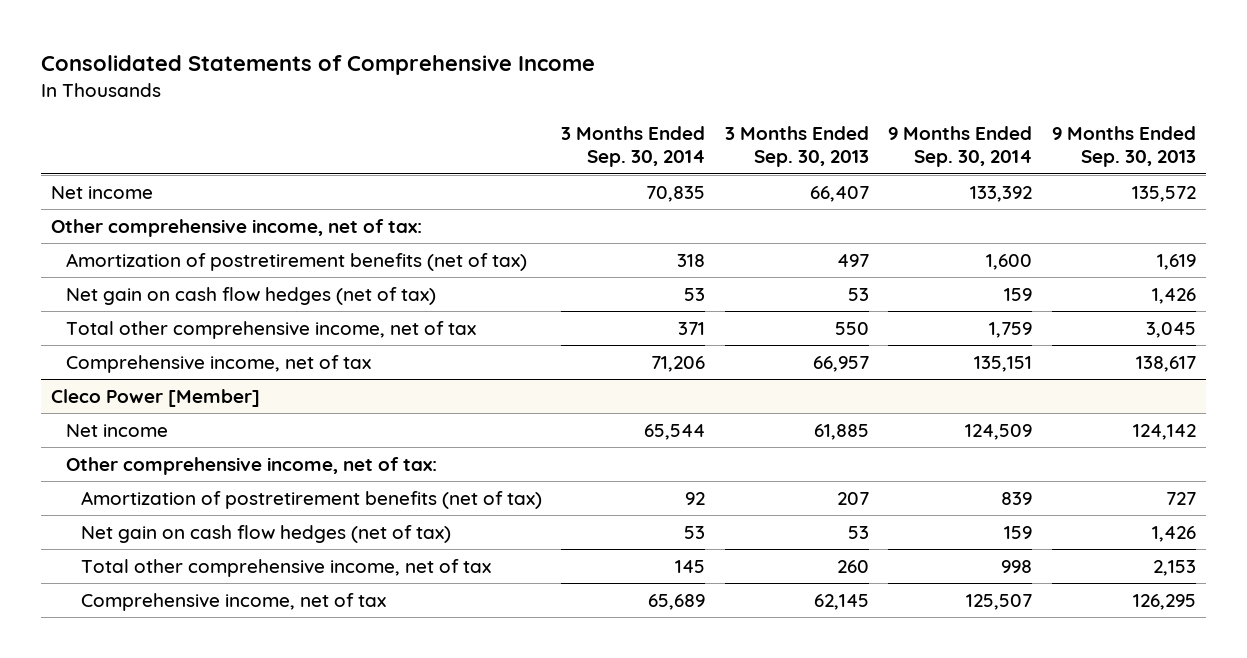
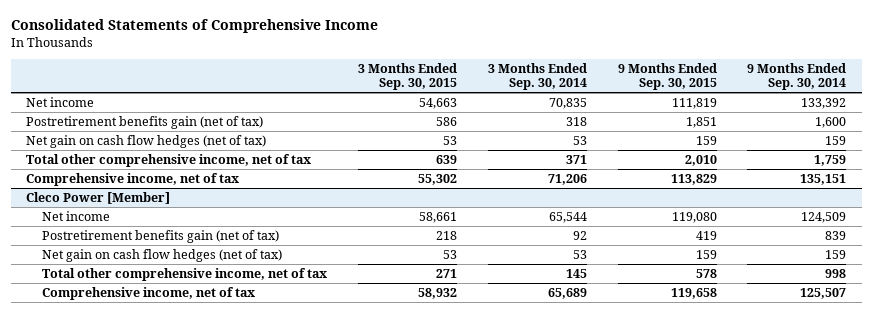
- | 3 Months Ended Sep. 30, 2014 | 3 Months Ended Sep. 30, 2013 | 9 Months Ended Sep. 30, 2014 | 9 Months Ended Sep. 30, 2013
+ | 3 Months Ended Sep. 30, 2015 | 3 Months Ended Sep. 30, 2014 | 9 Months Ended Sep. 30, 2015 | 9 Months Ended Sep. 30, 2014
- Other comprehensive income, net of tax:
- Amortization of postretirement benefits (net of tax) | 318 | 497 | 1,600 | 1,619
+ Postretirement benefits gain (net of tax) | 586 | 318 | 1,851 | 1,600
@ Cleco Power [Member]
- Other comprehensive income, net of tax:
- Amortization of postretirement benefits (net of tax) | 92 | 207 | 839 | 727
+ Postretirement benefits gain (net of tax) | 218 | 92 | 419 | 839

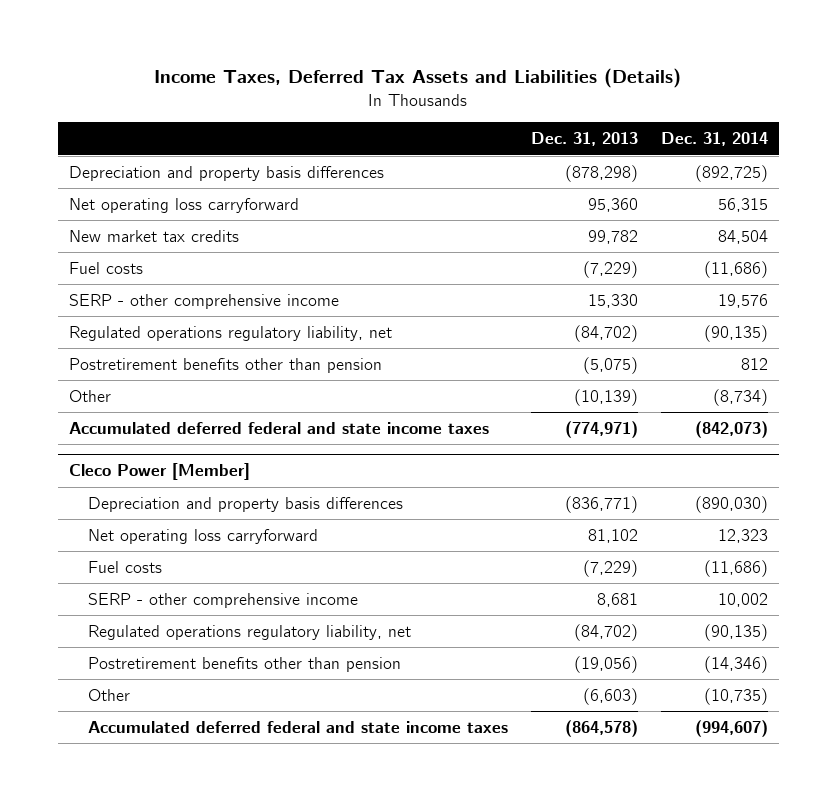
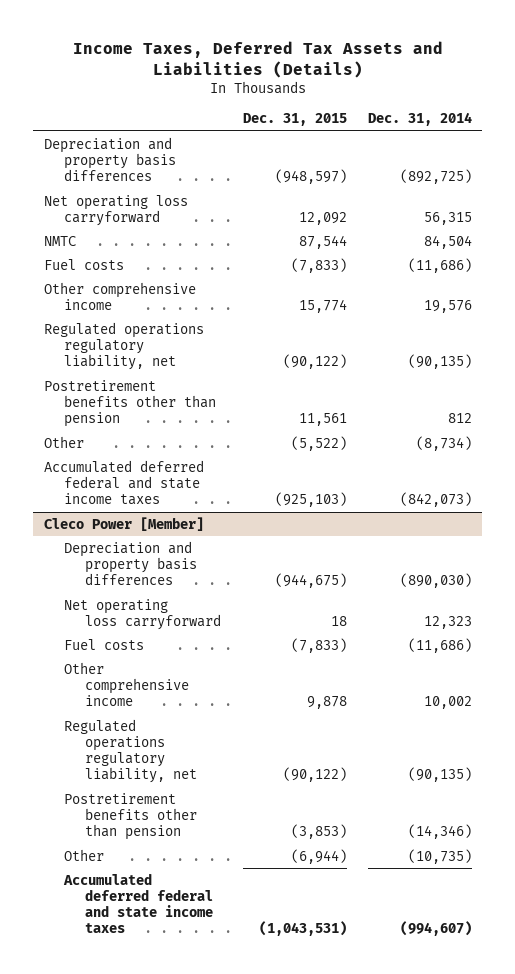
- | Dec. 31, 2013 | Dec. 31, 2014
+ | Dec. 31, 2015 | Dec. 31, 2014
- New market tax credits | 99,782 | 84,504
+ NMTC | 87,544 | 84,504
- SERP - other comprehensive income | 15,330 | 19,576
+ Other comprehensive income | 15,774 | 19,576
@ Cleco Power [Member]
- SERP - other comprehensive income | 8,681 | 10,002
+ Other comprehensive income | 9,878 | 10,002

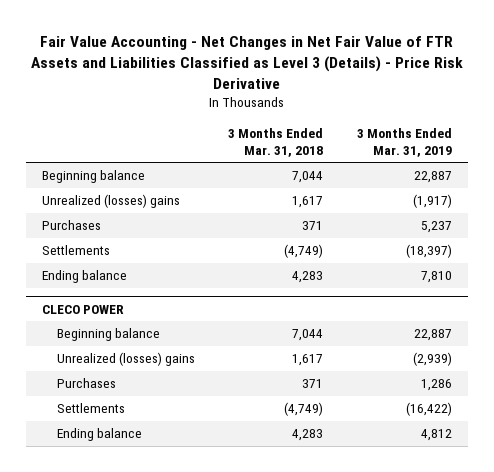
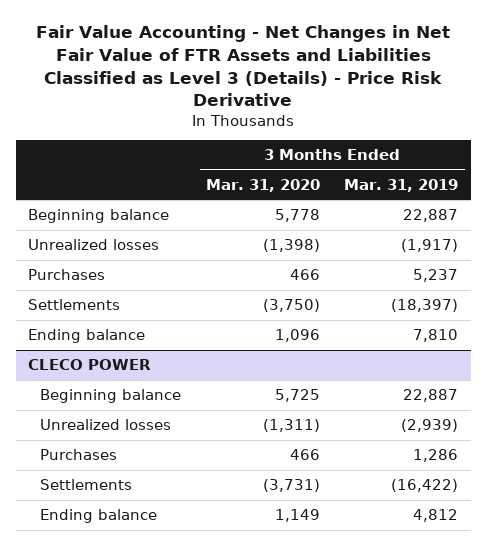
- | 3 Months Ended Mar. 31, 2018 | 3 Months Ended Mar. 31, 2019
+ | 3 Months Ended Mar. 31, 2020 | 3 Months Ended Mar. 31, 2019
- Unrealized (losses) gains | 1,617 | (1,917)
+ Unrealized losses | (1,398) | (1,917)
@ CLECO POWER
- Unrealized (losses) gains | 1,617 | (2,939)
+ Unrealized losses | (1,311) | (2,939)

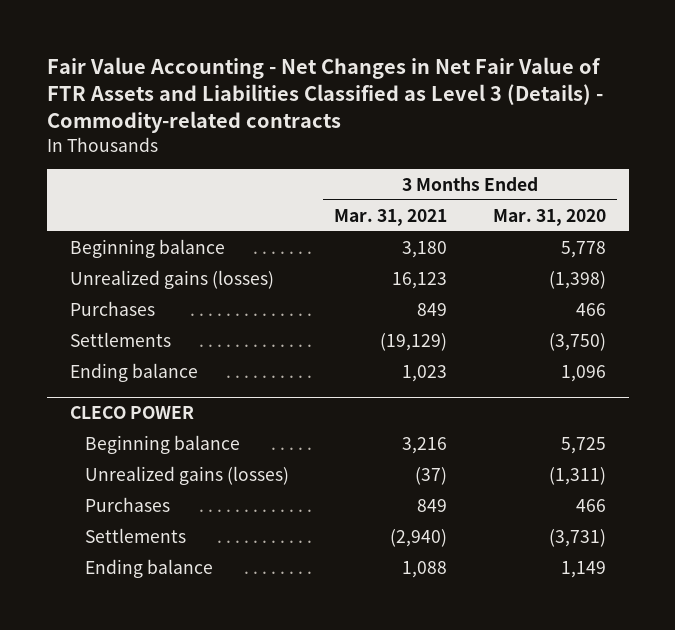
- Fair Value Accounting - Net Changes in Net Fair Value of FTR Assets and Liabilities Classified as Level 3 (Details) - Price Risk Derivative
+ Fair Value Accounting - Net Changes in Net Fair Value of FTR Assets and Liabilities Classified as Level 3 (Details) - Commodity-related contracts
- | 3 Months Ended Mar. 31, 2020 | 3 Months Ended Mar. 31, 2019
+ | 3 Months Ended Mar. 31, 2021 | 3 Months Ended Mar. 31, 2020
- Unrealized losses | (1,398) | (1,917)
+ Unrealized gains (losses) | 16,123 | (1,398)
@ CLECO POWER
- Unrealized losses | (1,311) | (2,939)
+ Unrealized gains (losses) | (37) | (1,311)

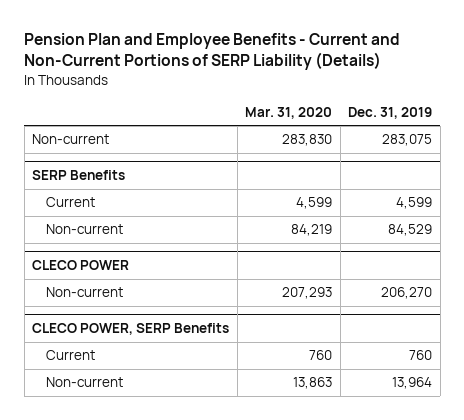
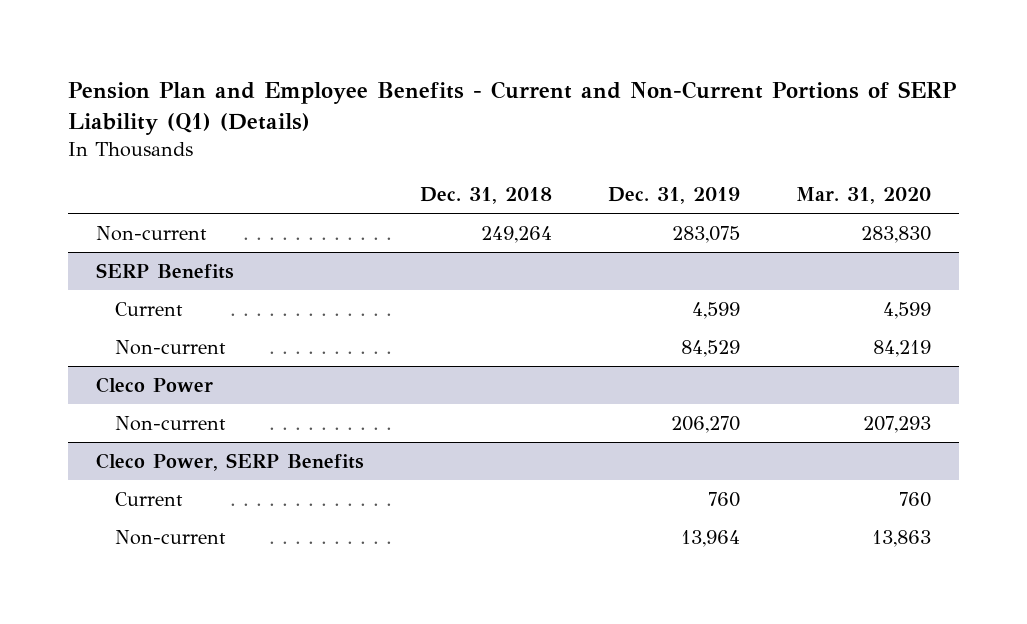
- Pension Plan and Employee Benefits - Current and Non-Current Portions of SERP Liability (Details)
+ Pension Plan and Employee Benefits - Current and Non-Current Portions of SERP Liability (Q1) (Details)
- | Mar. 31, 2020 | Dec. 31, 2019
+ | Dec. 31, 2018 | Dec. 31, 2019 | Mar. 31, 2020
- CLECO POWER
+ Cleco Power
- CLECO POWER, SERP Benefits
+ Cleco Power, SERP Benefits

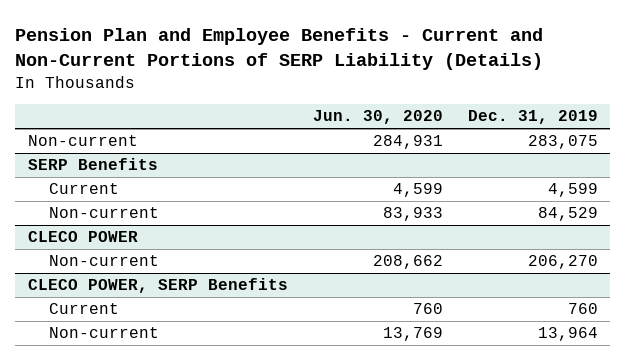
- Pension Plan and Employee Benefits - Current and Non-Current Portions of SERP Liability (Q1) (Details)
+ Pension Plan and Employee Benefits - Current and Non-Current Portions of SERP Liability (Details)
- | Dec. 31, 2018 | Dec. 31, 2019 | Mar. 31, 2020
+ | Jun. 30, 2020 | Dec. 31, 2019
- Cleco Power
+ CLECO POWER
- Cleco Power, SERP Benefits
+ CLECO POWER, SERP Benefits

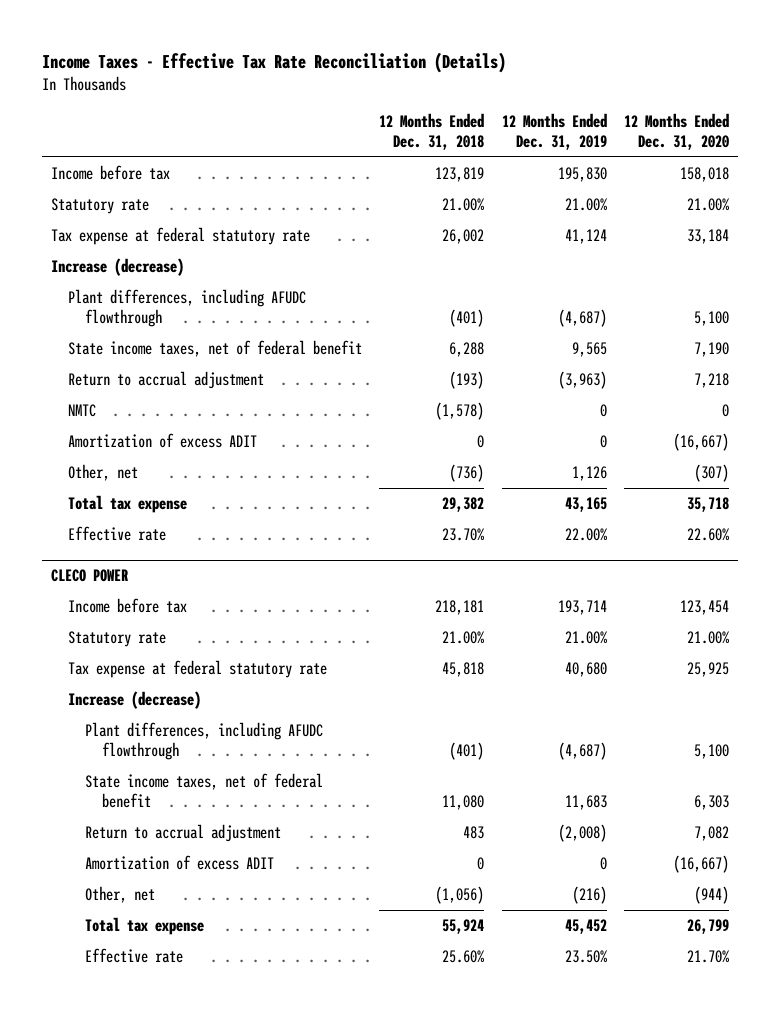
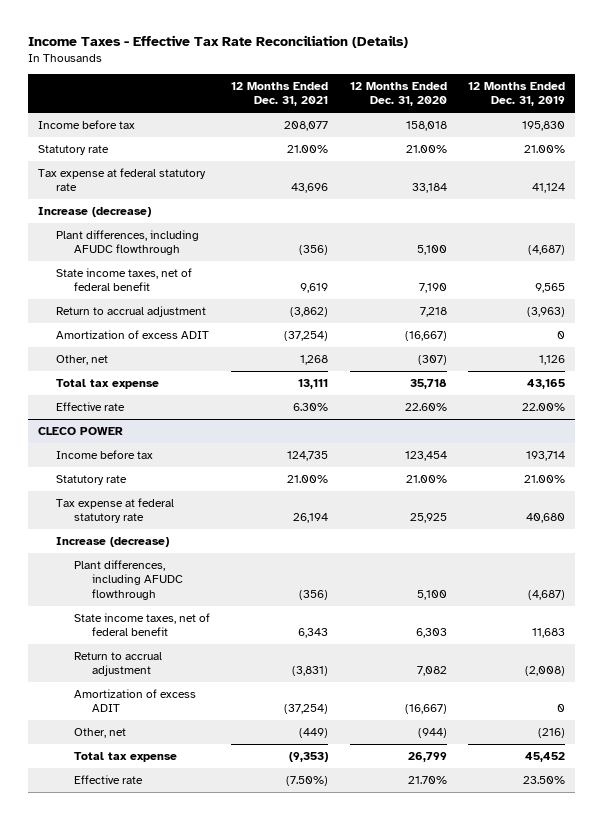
- | 12 Months Ended Dec. 31, 2018 | 12 Months Ended Dec. 31, 2019 | 12 Months Ended Dec. 31, 2020
+ | 12 Months Ended Dec. 31, 2021 | 12 Months Ended Dec. 31, 2020 | 12 Months Ended Dec. 31, 2019
- NMTC | (1,578) | 0 | 0

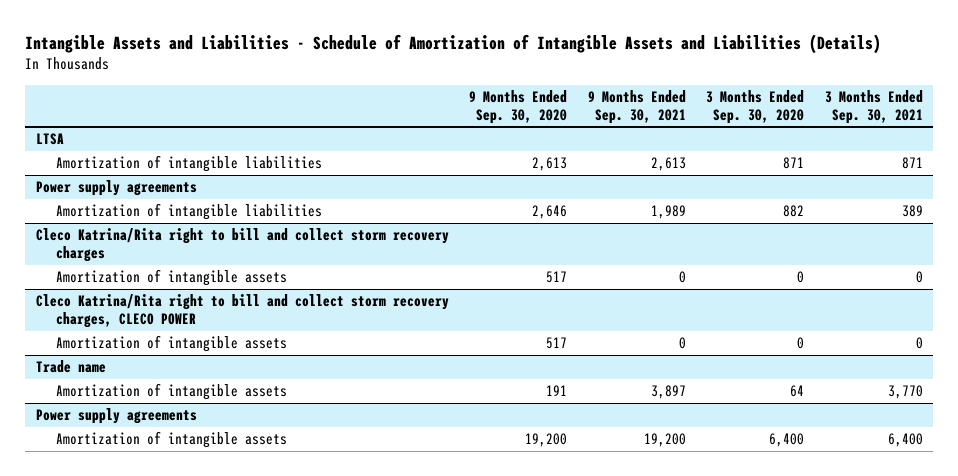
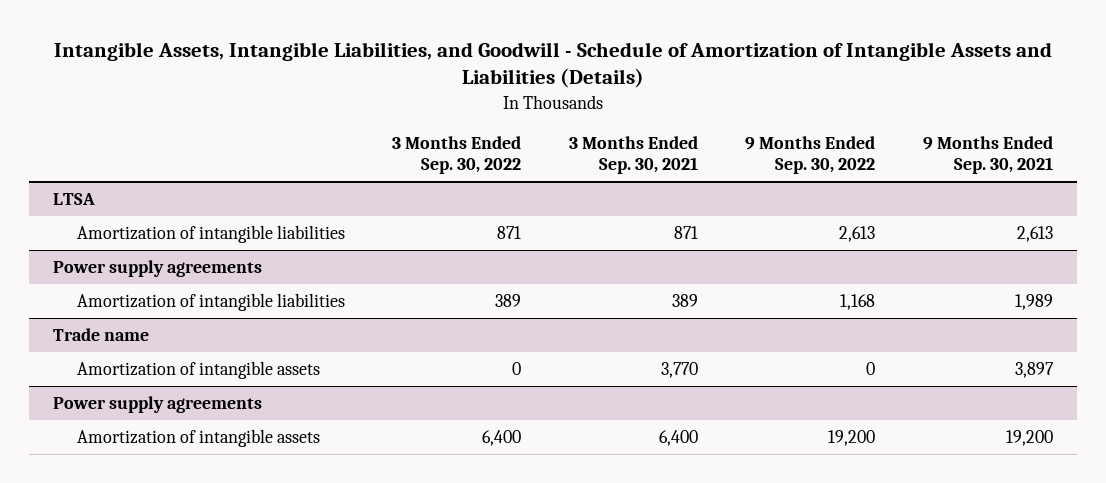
- Intangible Assets and Liabilities - Schedule of Amortization of Intangible Assets and Liabilities (Details)
+ Intangible Assets, Intangible Liabilities, and Goodwill - Schedule of Amortization of Intangible Assets and Liabilities (Details)
- | 9 Months Ended Sep. 30, 2020 | 9 Months Ended Sep. 30, 2021 | 3 Months Ended Sep. 30, 2020 | 3 Months Ended Sep. 30, 2021
+ | 3 Months Ended Sep. 30, 2022 | 3 Months Ended Sep. 30, 2021 | 9 Months Ended Sep. 30, 2022 | 9 Months Ended Sep. 30, 2021
- Cleco Katrina/Rita right to bill and collect storm recovery charges
- Amortization of intangible assets | 517 | 0 | 0 | 0
- Cleco Katrina/Rita right to bill and collect storm recovery charges, CLECO POWER
- Amortization of intangible assets | 517 | 0 | 0 | 0

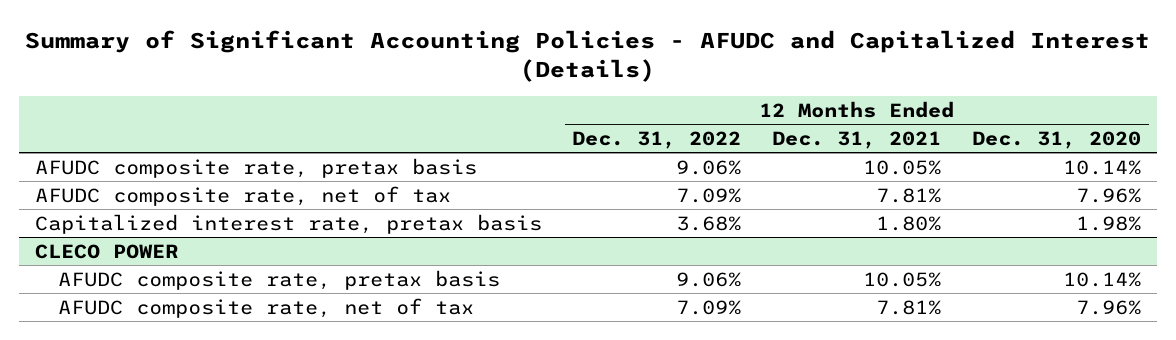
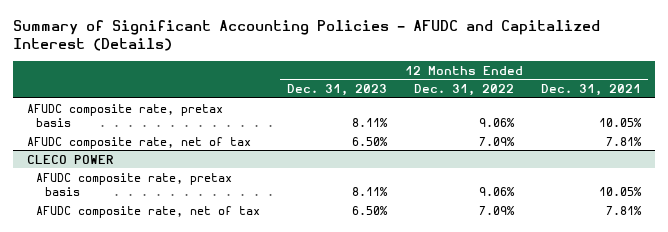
- | 12 Months Ended Dec. 31, 2022 | 12 Months Ended Dec. 31, 2021 | 12 Months Ended Dec. 31, 2020
+ | 12 Months Ended Dec. 31, 2023 | 12 Months Ended Dec. 31, 2022 | 12 Months Ended Dec. 31, 2021
- Capitalized interest rate, pretax basis | 3.68% | 1.80% | 1.98%

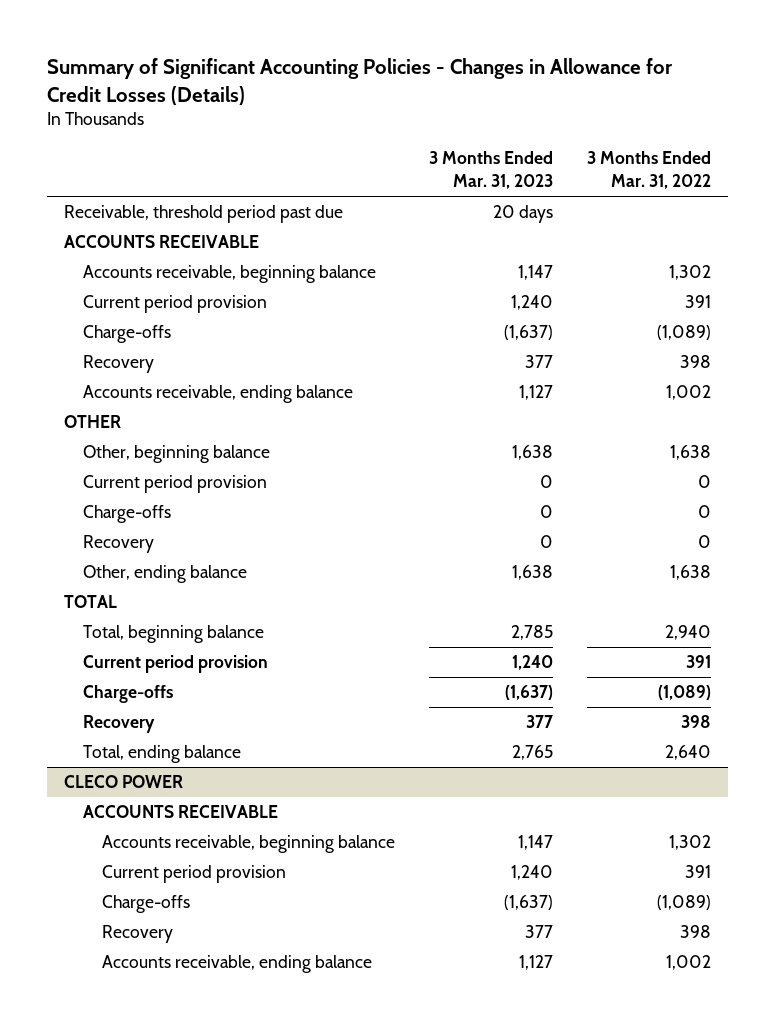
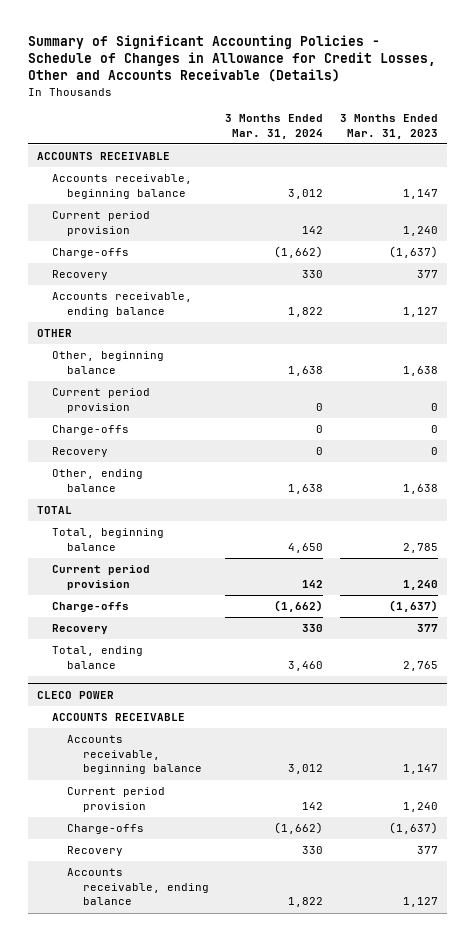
- Summary of Significant Accounting Policies - Changes in Allowance for Credit Losses (Details)
+ Summary of Significant Accounting Policies - Schedule of Changes in Allowance for Credit Losses, Other and Accounts Receivable (Details)
- | 3 Months Ended Mar. 31, 2023 | 3 Months Ended Mar. 31, 2022
+ | 3 Months Ended Mar. 31, 2024 | 3 Months Ended Mar. 31, 2023
- Receivable, threshold period past due | 20 days |

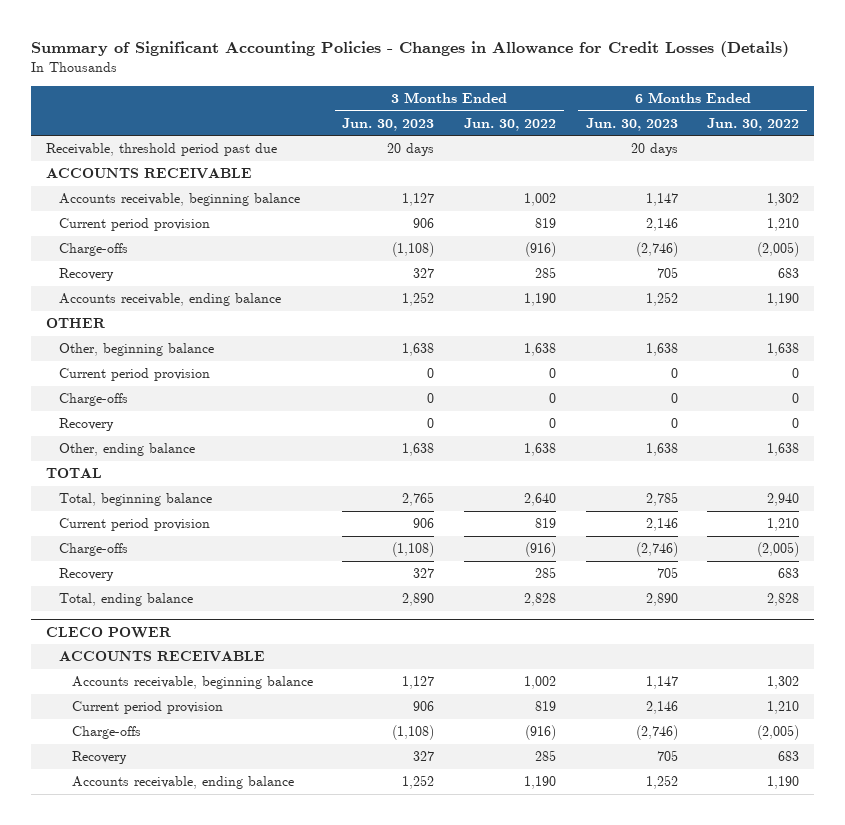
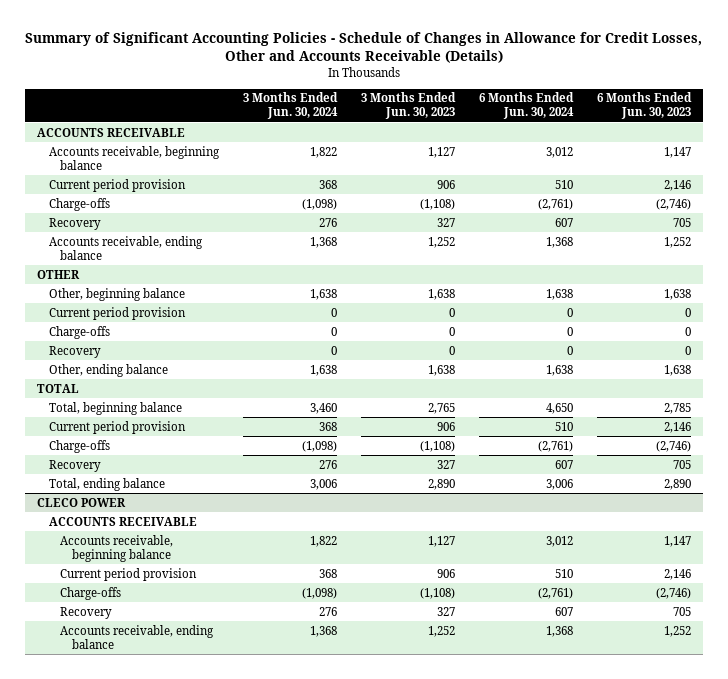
- Summary of Significant Accounting Policies - Changes in Allowance for Credit Losses (Details)
+ Summary of Significant Accounting Policies - Schedule of Changes in Allowance for Credit Losses, Other and Accounts Receivable (Details)
- | 3 Months Ended Jun. 30, 2023 | 3 Months Ended Jun. 30, 2022 | 6 Months Ended Jun. 30, 2023 | 6 Months Ended Jun. 30, 2022
+ | 3 Months Ended Jun. 30, 2024 | 3 Months Ended Jun. 30, 2023 | 6 Months Ended Jun. 30, 2024 | 6 Months Ended Jun. 30, 2023
- Receivable, threshold period past due | 20 days | | 20 days |

